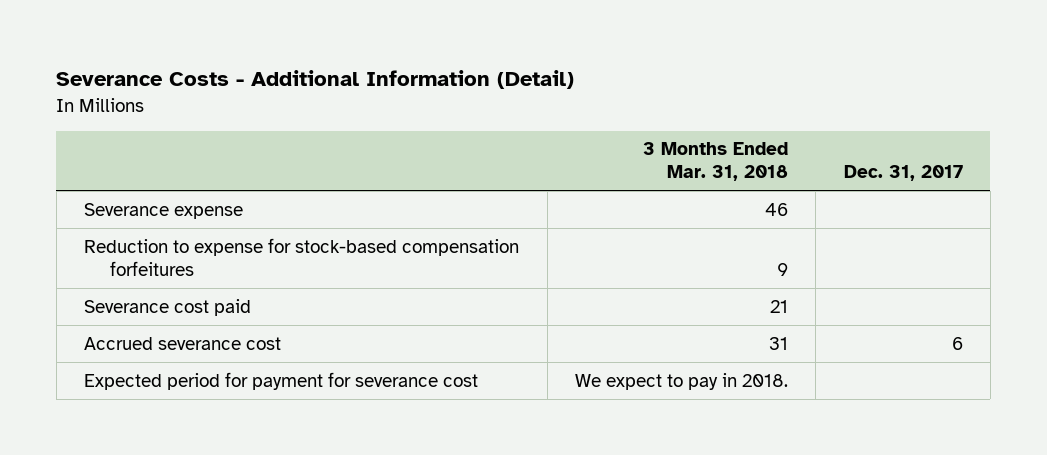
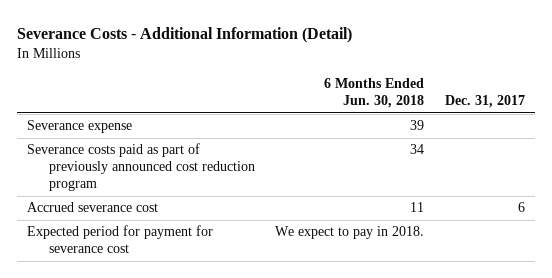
- | 3 Months Ended Mar. 31, 2018 | Dec. 31, 2017
+ | 6 Months Ended Jun. 30, 2018 | Dec. 31, 2017
- Reduction to expense for stock-based compensation forfeitures | 9 |
- Severance cost paid | 21 |
+ Severance costs paid as part of previously announced cost reduction program | 34 |

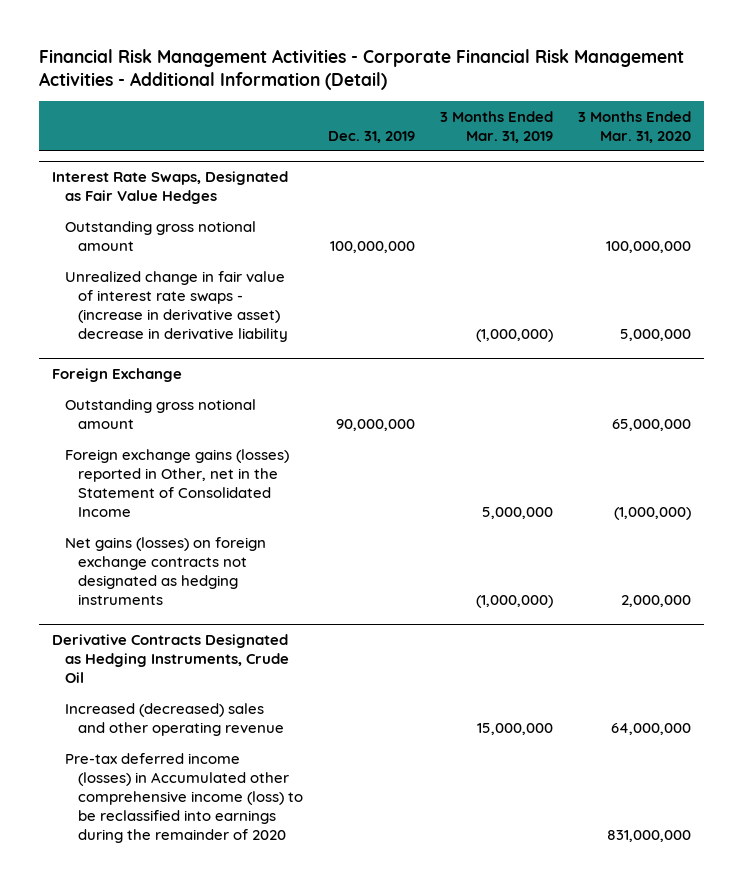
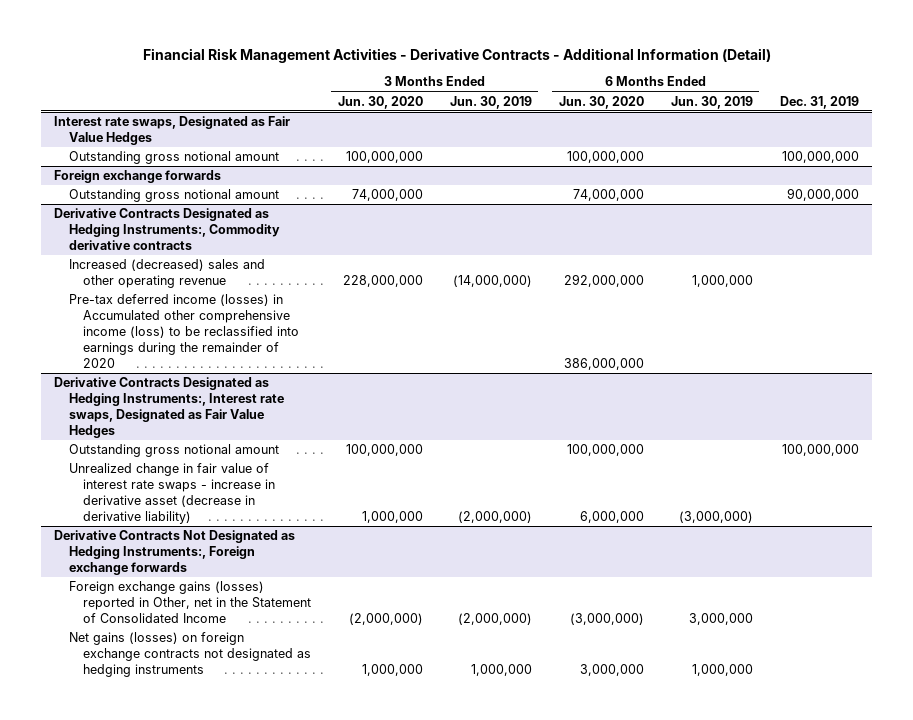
- Financial Risk Management Activities - Corporate Financial Risk Management Activities - Additional Information (Detail)
+ Financial Risk Management Activities - Derivative Contracts - Additional Information (Detail)
- | Dec. 31, 2019 | 3 Months Ended Mar. 31, 2019 | 3 Months Ended Mar. 31, 2020
+ | 3 Months Ended Jun. 30, 2020 | 3 Months Ended Jun. 30, 2019 | 6 Months Ended Jun. 30, 2020 | 6 Months Ended Jun. 30, 2019 | Dec. 31, 2019
- Interest Rate Swaps, Designated as Fair Value Hedges
+ Interest rate swaps, Designated as Fair Value Hedges
- Unrealized change in fair value of interest rate swaps - (increase in derivative asset) decrease in derivative liability | | (1,000,000) | 5,000,000
- Foreign Exchange
+ Foreign exchange forwards
- Foreign exchange gains (losses) reported in Other, net in the Statement of Consolidated Income | | 5,000,000 | (1,000,000)
- Net gains (losses) on foreign exchange contracts not designated as hedging instruments | | (1,000,000) | 2,000,000
- Derivative Contracts Designated as Hedging Instruments, Crude Oil
+ Derivative Contracts Designated as Hedging Instruments:, Commodity derivative contracts
+ Derivative Contracts Designated as Hedging Instruments:, Interest rate swaps, Designated as Fair Value Hedges
+ Outstanding gross notional amount | 100,000,000 | | 100,000,000 | | 100,000,000
+ Unrealized change in fair value of interest rate swaps - increase in derivative asset (decrease in derivative liability) | 1,000,000 | (2,000,000) | 6,000,000 | (3,000,000) |
+ Derivative Contracts Not Designated as Hedging Instruments:, Foreign exchange forwards
+ Foreign exchange gains (losses) reported in Other, net in the Statement of Consolidated Income | (2,000,000) | (2,000,000) | (3,000,000) | 3,000,000 |
+ Net gains (losses) on foreign exchange contracts not designated as hedging instruments | 1,000,000 | 1,000,000 | 3,000,000 | 1,000,000 |

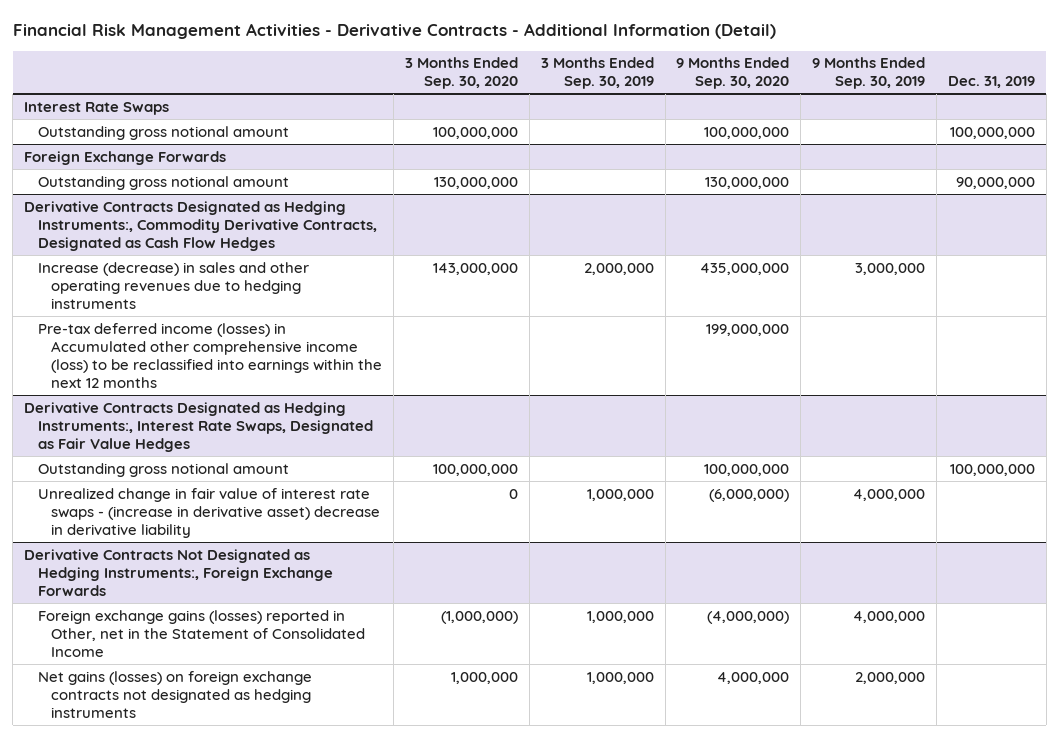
- | 3 Months Ended Jun. 30, 2020 | 3 Months Ended Jun. 30, 2019 | 6 Months Ended Jun. 30, 2020 | 6 Months Ended Jun. 30, 2019 | Dec. 31, 2019
+ | 3 Months Ended Sep. 30, 2020 | 3 Months Ended Sep. 30, 2019 | 9 Months Ended Sep. 30, 2020 | 9 Months Ended Sep. 30, 2019 | Dec. 31, 2019
- Interest rate swaps, Designated as Fair Value Hedges
+ Interest Rate Swaps
- Foreign exchange forwards
+ Foreign Exchange Forwards
- Derivative Contracts Designated as Hedging Instruments:, Commodity derivative contracts
- Increased (decreased) sales and other operating revenue | 228,000,000 | (14,000,000) | 292,000,000 | 1,000,000 |
- Pre-tax deferred income (losses) in Accumulated other comprehensive income (loss) to be reclassified into earnings during the remainder of 2020 | | | 386,000,000 | |
- Derivative Contracts Designated as Hedging Instruments:, Interest rate swaps, Designated as Fair Value Hedges
+ Derivative Contracts Designated as Hedging Instruments:, Commodity Derivative Contracts, Designated as Cash Flow Hedges
+ Increase (decrease) in sales and other operating revenues due to hedging instruments | 143,000,000 | 2,000,000 | 435,000,000 | 3,000,000 |
+ Pre-tax deferred income (losses) in Accumulated other comprehensive income (loss) to be reclassified into earnings within the next 12 months | | | 199,000,000 | |
+ Derivative Contracts Designated as Hedging Instruments:, Interest Rate Swaps, Designated as Fair Value Hedges
- Unrealized change in fair value of interest rate swaps - increase in derivative asset (decrease in derivative liability) | 1,000,000 | (2,000,000) | 6,000,000 | (3,000,000) |
- Derivative Contracts Not Designated as Hedging Instruments:, Foreign exchange forwards
+ Unrealized change in fair value of interest rate swaps - (increase in derivative asset) decrease in derivative liability | 0 | 1,000,000 | (6,000,000) | 4,000,000 |
+ Derivative Contracts Not Designated as Hedging Instruments:, Foreign Exchange Forwards

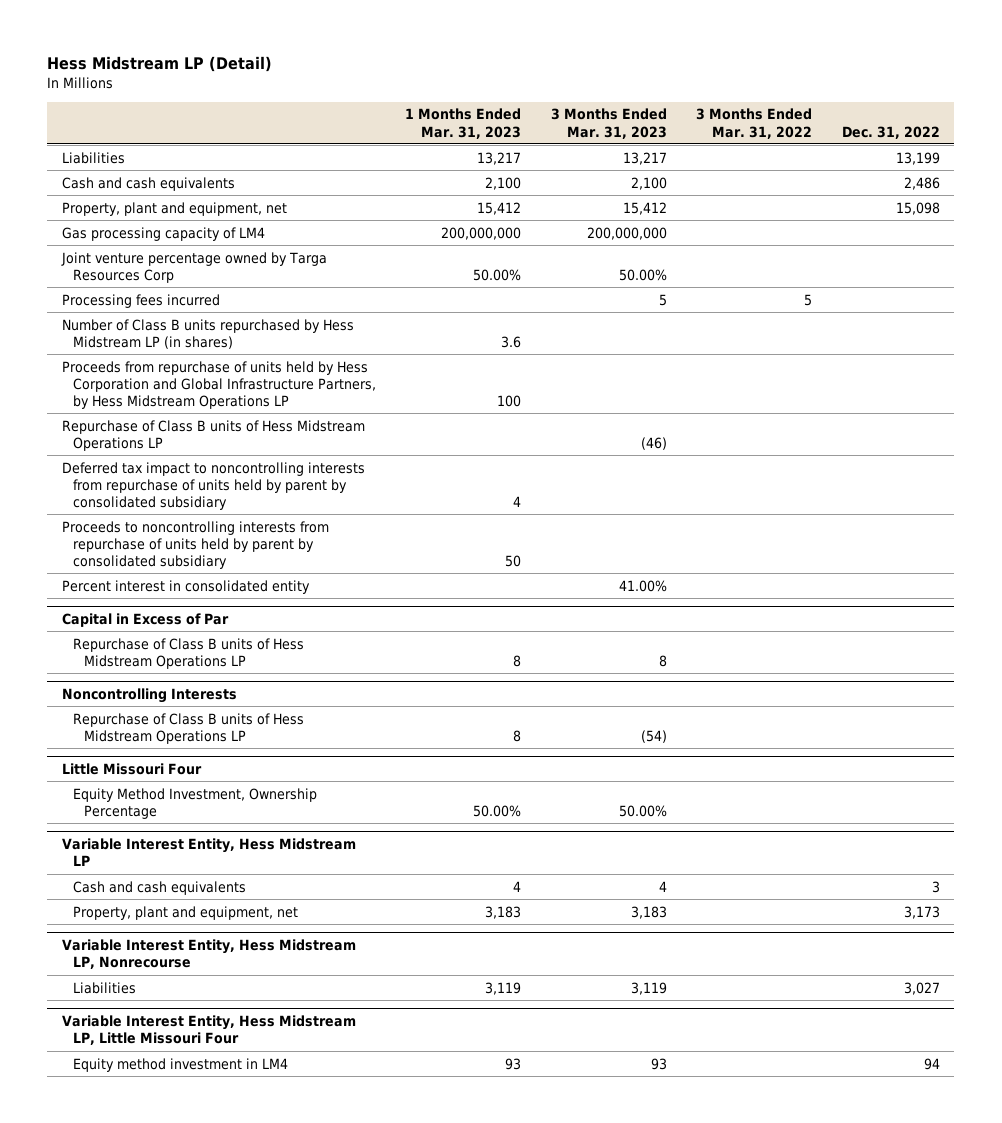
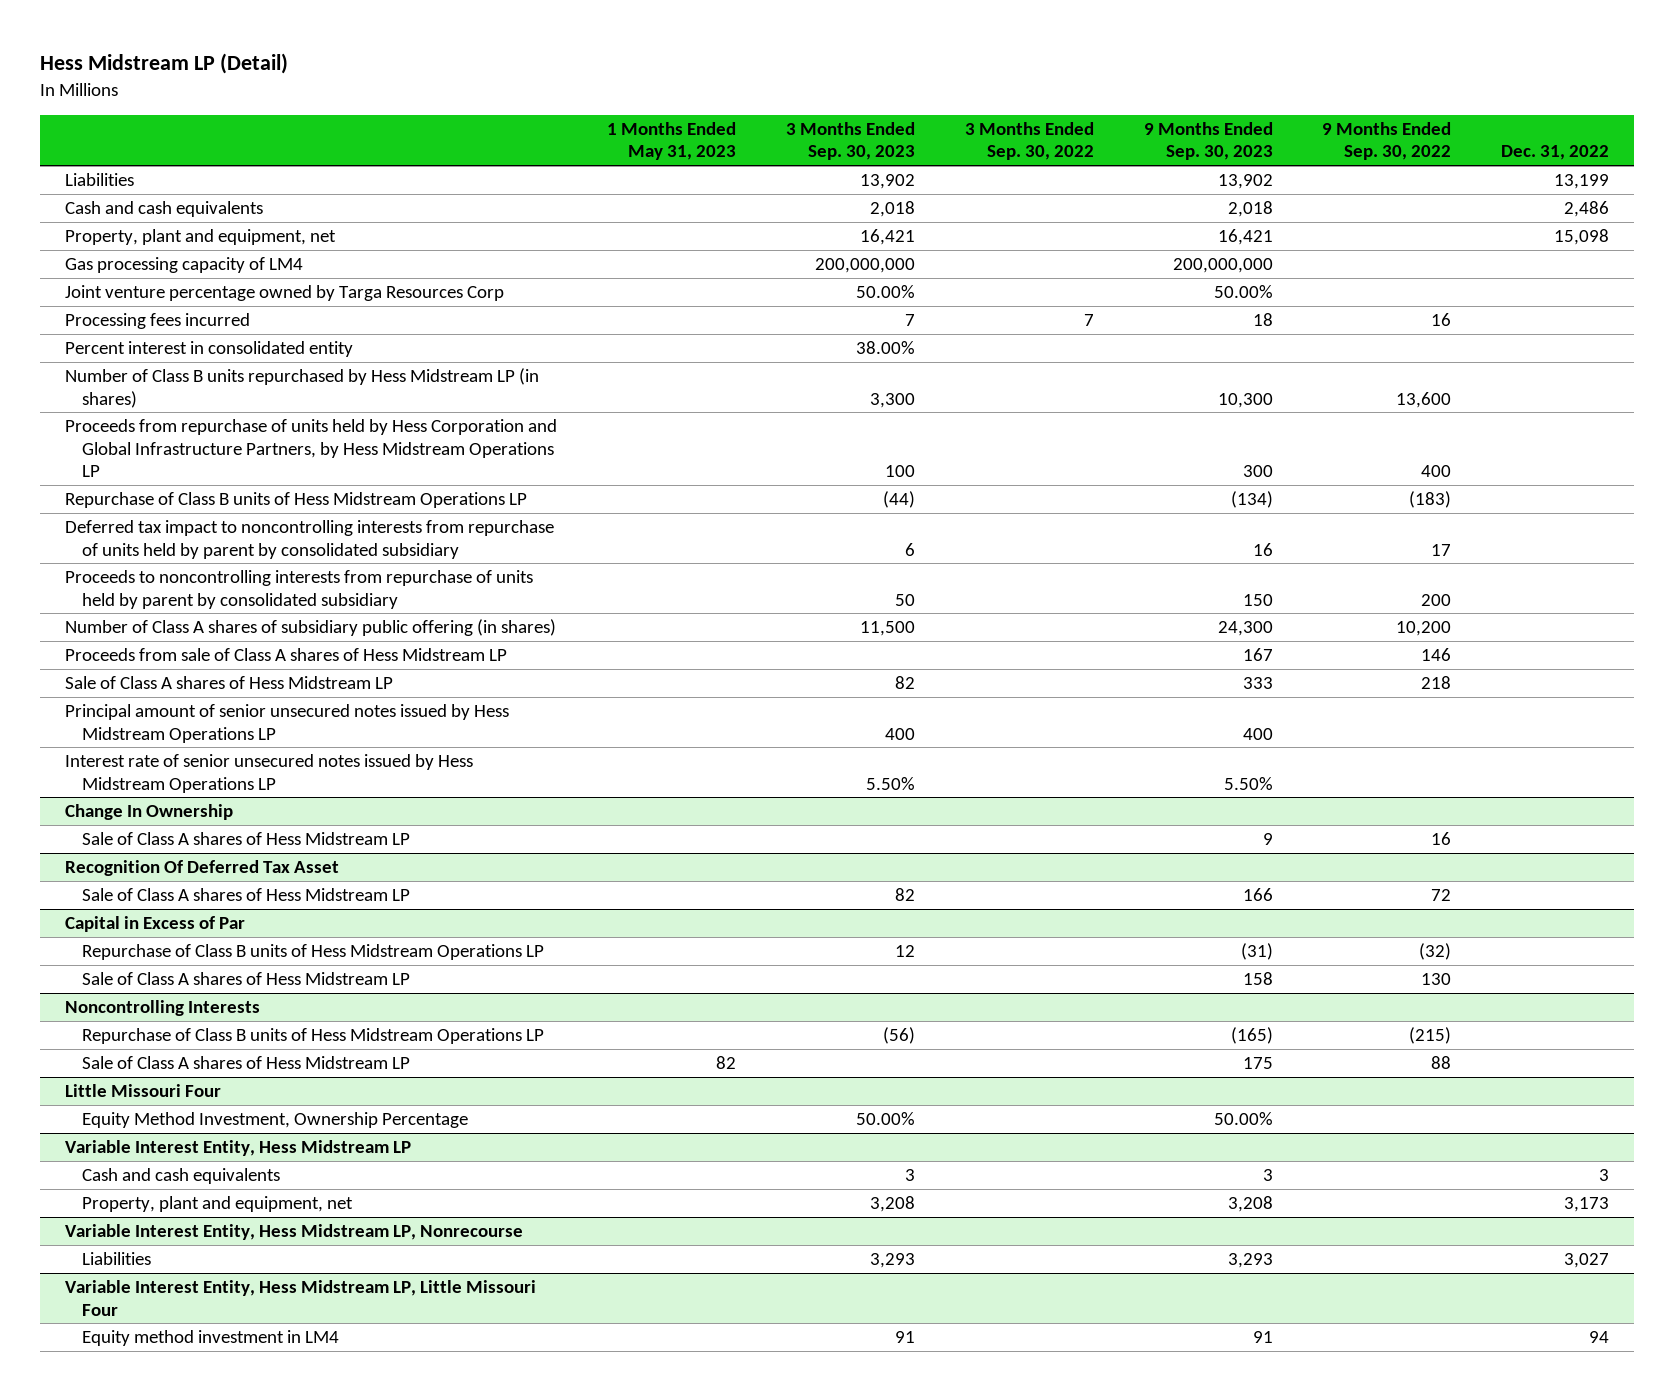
- | 1 Months Ended Mar. 31, 2023 | 3 Months Ended Mar. 31, 2023 | 3 Months Ended Mar. 31, 2022 | Dec. 31, 2022
+ | 1 Months Ended May 31, 2023 | 3 Months Ended Sep. 30, 2023 | 3 Months Ended Sep. 30, 2022 | 9 Months Ended Sep. 30, 2023 | 9 Months Ended Sep. 30, 2022 | Dec. 31, 2022
moved up: Percent interest in consolidated entity | | 38.00% | | | |
+ Number of Class A shares of subsidiary public offering (in shares) | | 11,500 | | 24,300 | 10,200 |
+ Proceeds from sale of Class A shares of Hess Midstream LP | | | | 167 | 146 |
+ Sale of Class A shares of Hess Midstream LP | | 82 | | 333 | 218 |
+ Principal amount of senior unsecured notes issued by Hess Midstream Operations LP | | 400 | | 400 | |
+ Interest rate of senior unsecured notes issued by Hess Midstream Operations LP | | 5.50% | | 5.50% | |
+ Change In Ownership
+ Sale of Class A shares of Hess Midstream LP | | | | 9 | 16 |
+ Recognition Of Deferred Tax Asset
+ Sale of Class A shares of Hess Midstream LP | | 82 | | 166 | 72 |
@ Capital in Excess of Par
+ Sale of Class A shares of Hess Midstream LP | | | | 158 | 130 |
@ Noncontrolling Interests
+ Sale of Class A shares of Hess Midstream LP | 82 | | | 175 | 88 |

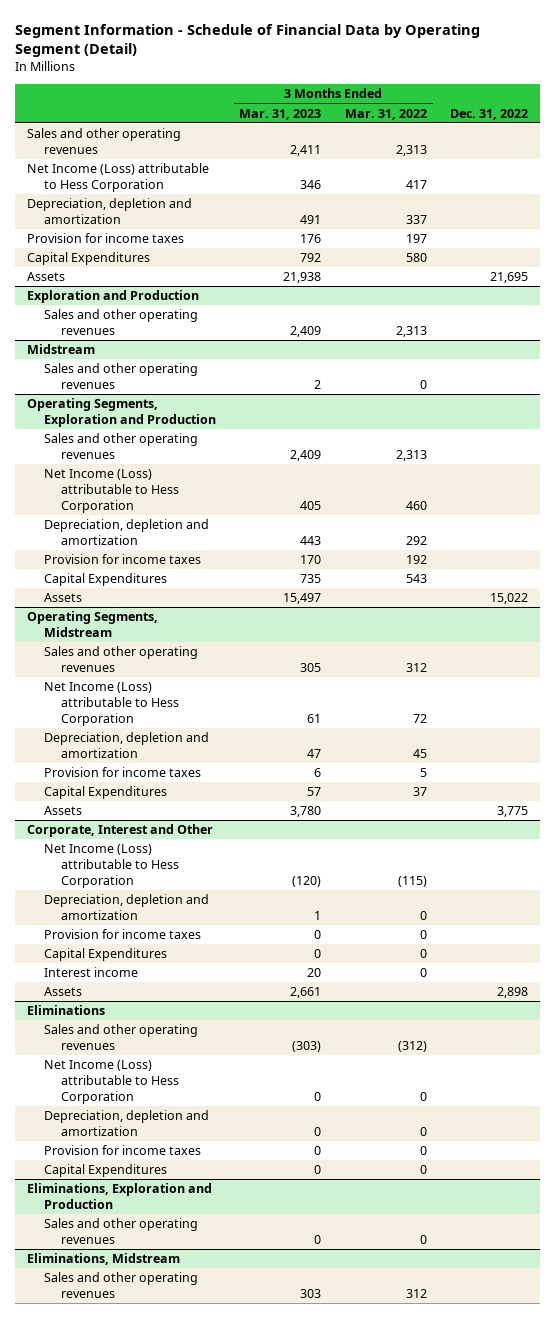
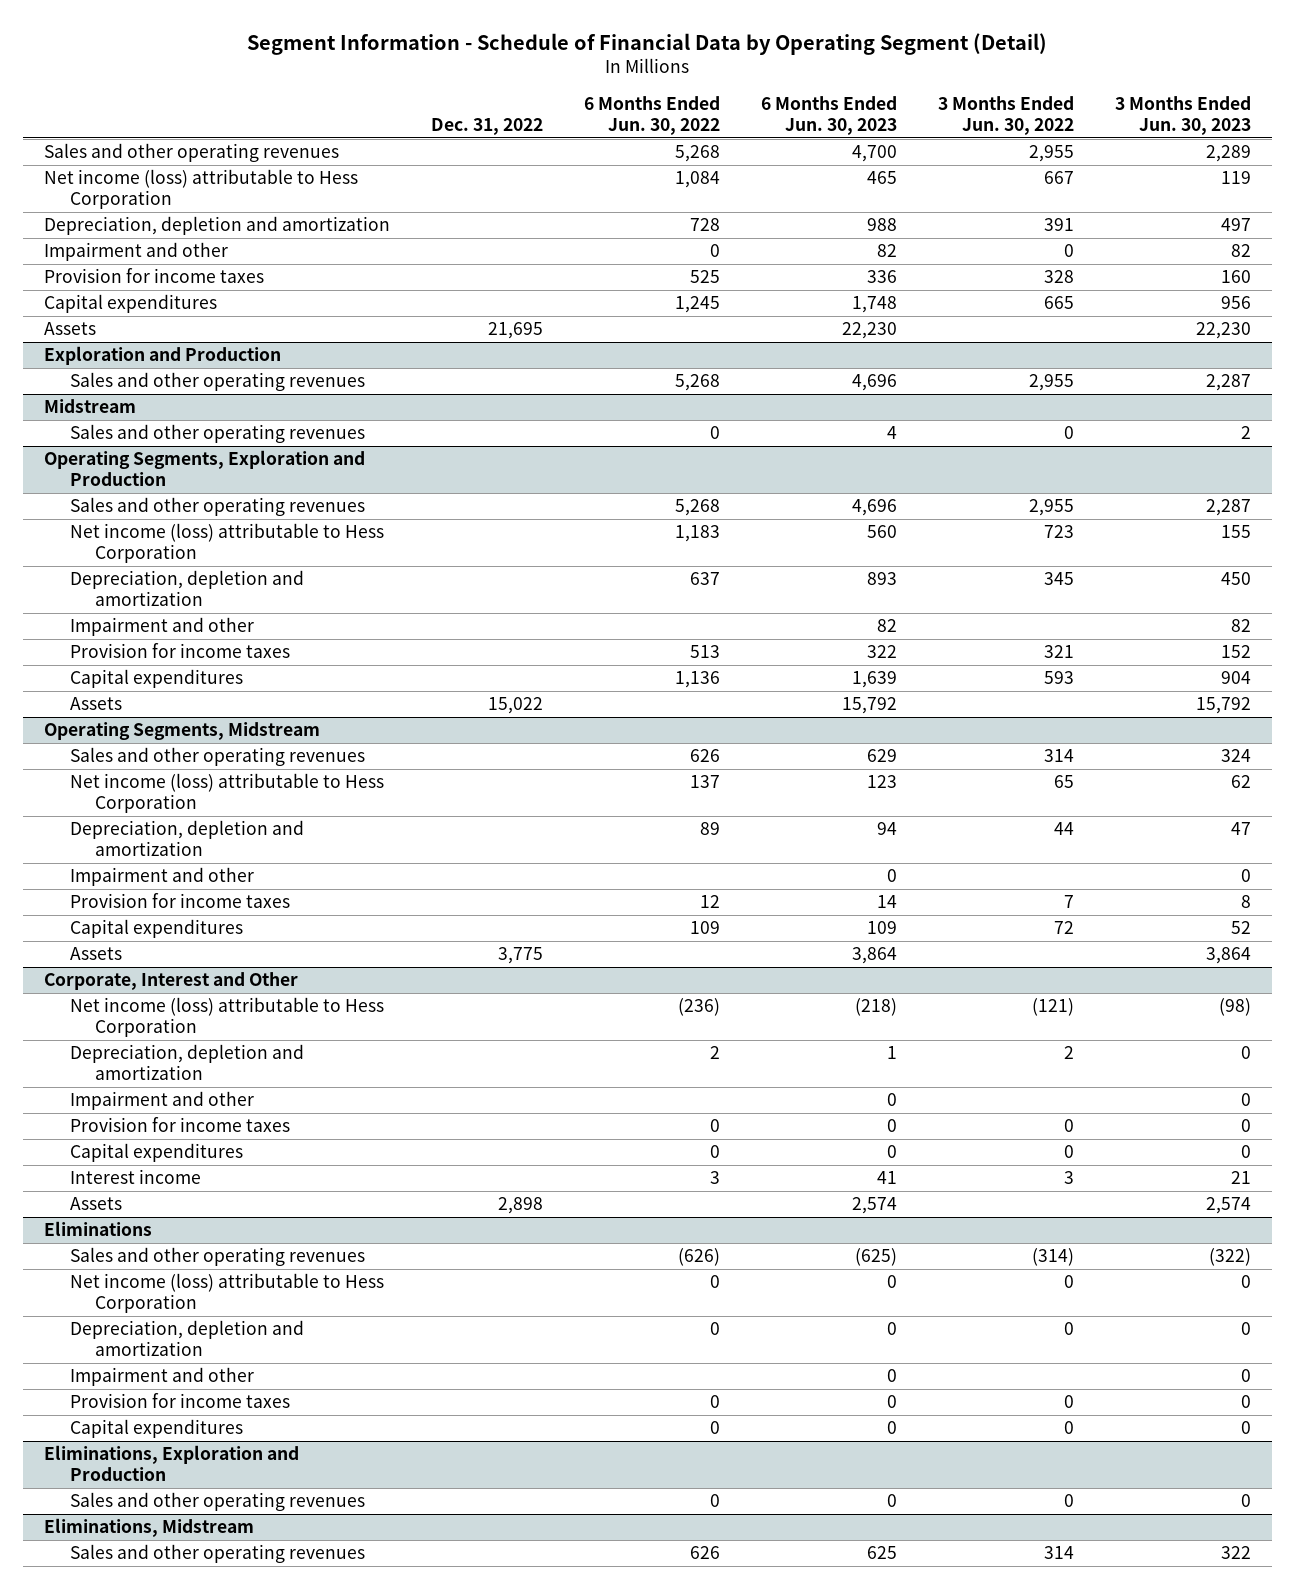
- | 3 Months Ended Mar. 31, 2023 | 3 Months Ended Mar. 31, 2022 | Dec. 31, 2022
+ | Dec. 31, 2022 | 6 Months Ended Jun. 30, 2022 | 6 Months Ended Jun. 30, 2023 | 3 Months Ended Jun. 30, 2022 | 3 Months Ended Jun. 30, 2023
- Net Income (Loss) attributable to Hess Corporation | 346 | 417 |
+ Net income (loss) attributable to Hess Corporation | | 1,084 | 465 | 667 | 119
+ Impairment and other | | 0 | 82 | 0 | 82
- Capital Expenditures | 792 | 580 |
+ Capital expenditures | | 1,245 | 1,748 | 665 | 956
@ Operating Segments, Exploration and Production
- Net Income (Loss) attributable to Hess Corporation | 405 | 460 |
+ Net income (loss) attributable to Hess Corporation | | 1,183 | 560 | 723 | 155
+ Impairment and other | | | 82 | | 82
- Capital Expenditures | 735 | 543 |
+ Capital expenditures | | 1,136 | 1,639 | 593 | 904
@ Operating Segments, Midstream
- Net Income (Loss) attributable to Hess Corporation | 61 | 72 |
+ Net income (loss) attributable to Hess Corporation | | 137 | 123 | 65 | 62
+ Impairment and other | | | 0 | | 0
- Capital Expenditures | 57 | 37 |
+ Capital expenditures | | 109 | 109 | 72 | 52
@ Corporate, Interest and Other
- Net Income (Loss) attributable to Hess Corporation | (120) | (115) |
+ Net income (loss) attributable to Hess Corporation | | (236) | (218) | (121) | (98)
+ Impairment and other | | | 0 | | 0
- Capital Expenditures | 0 | 0 |
+ Capital expenditures | | 0 | 0 | 0 | 0
@ Eliminations
- Net Income (Loss) attributable to Hess Corporation | 0 | 0 |
+ Net income (loss) attributable to Hess Corporation | | 0 | 0 | 0 | 0
+ Impairment and other | | | 0 | | 0
- Capital Expenditures | 0 | 0 |
+ Capital expenditures | | 0 | 0 | 0 | 0

